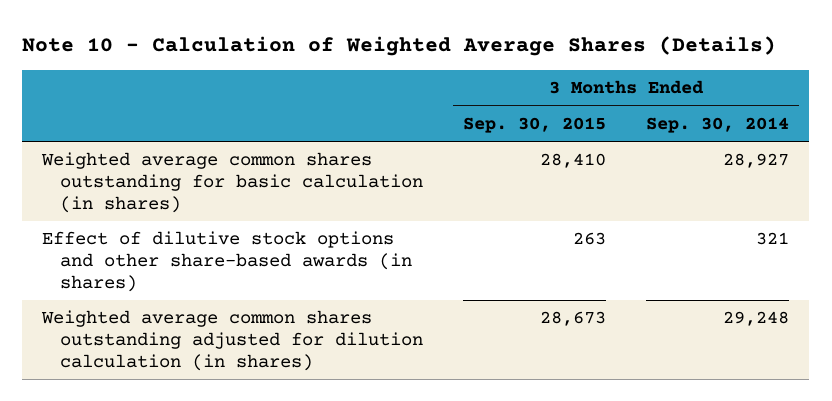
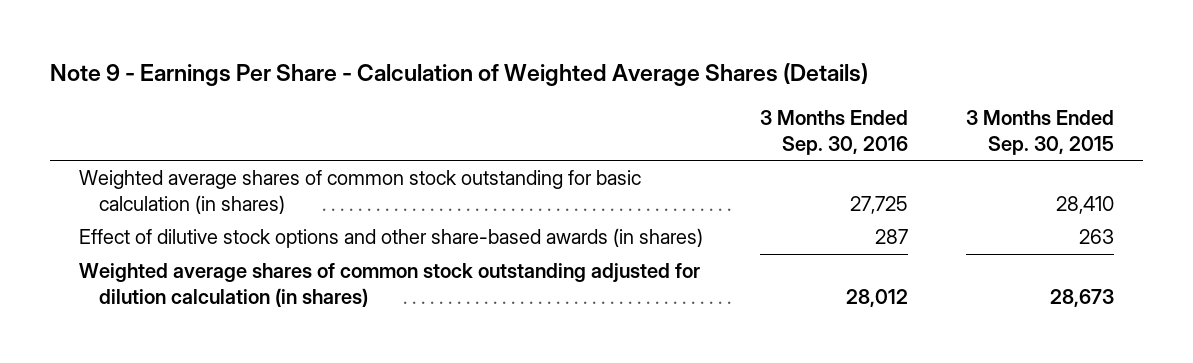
- Note 10 - Calculation of Weighted Average Shares (Details)
+ Note 9 - Earnings Per Share - Calculation of Weighted Average Shares (Details)
- | 3 Months Ended Sep. 30, 2015 | 3 Months Ended Sep. 30, 2014
+ | 3 Months Ended Sep. 30, 2016 | 3 Months Ended Sep. 30, 2015
- Weighted average common shares outstanding for basic calculation (in shares) | 28,410 | 28,927
+ Weighted average shares of common stock outstanding for basic calculation (in shares) | 27,725 | 28,410
- Weighted average common shares outstanding adjusted for dilution calculation (in shares) | 28,673 | 29,248
+ Weighted average shares of common stock outstanding adjusted for dilution calculation (in shares) | 28,012 | 28,673

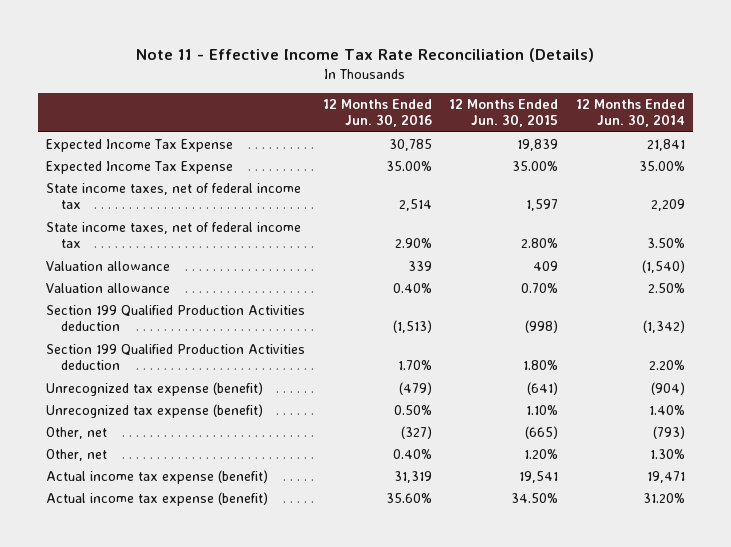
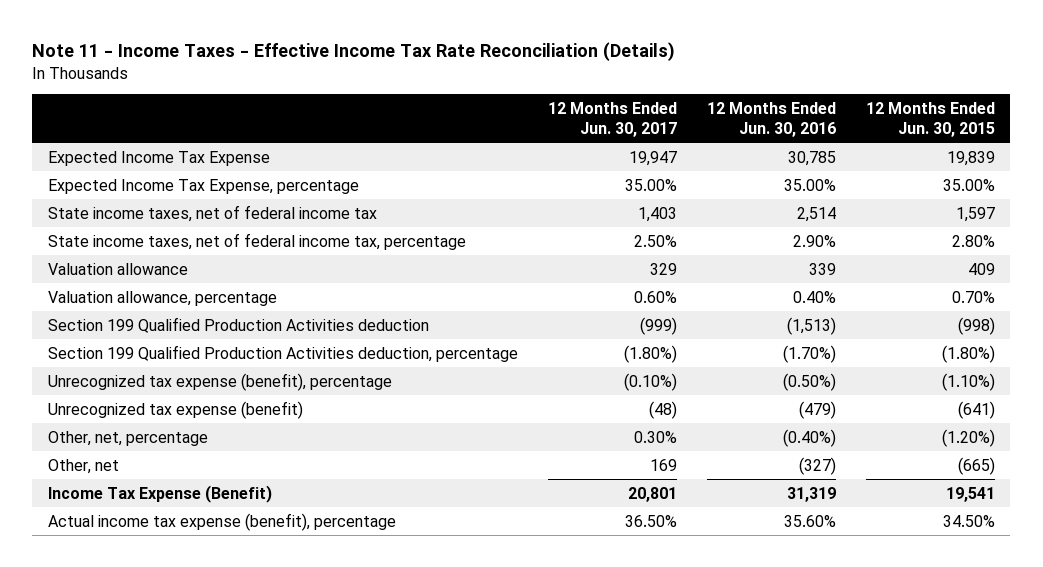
- Note 11 - Effective Income Tax Rate Reconciliation (Details)
+ Note 11 - Income Taxes - Effective Income Tax Rate Reconciliation (Details)
- | 12 Months Ended Jun. 30, 2016 | 12 Months Ended Jun. 30, 2015 | 12 Months Ended Jun. 30, 2014
+ | 12 Months Ended Jun. 30, 2017 | 12 Months Ended Jun. 30, 2016 | 12 Months Ended Jun. 30, 2015
- Expected Income Tax Expense | 35.00% | 35.00% | 35.00%
+ Expected Income Tax Expense, percentage | 35.00% | 35.00% | 35.00%
- State income taxes, net of federal income tax | 2.90% | 2.80% | 3.50%
+ State income taxes, net of federal income tax, percentage | 2.50% | 2.90% | 2.80%
- Valuation allowance | 0.40% | 0.70% | 2.50%
+ Valuation allowance, percentage | 0.60% | 0.40% | 0.70%
- Section 199 Qualified Production Activities deduction | 1.70% | 1.80% | 2.20%
+ Section 199 Qualified Production Activities deduction, percentage | (1.80%) | (1.70%) | (1.80%)
+ Unrecognized tax expense (benefit), percentage | (0.10%) | (0.50%) | (1.10%)
- Unrecognized tax expense (benefit) | 0.50% | 1.10% | 1.40%
+ Other, net, percentage | 0.30% | (0.40%) | (1.20%)
- Other, net | 0.40% | 1.20% | 1.30%
- Actual income tax expense (benefit) | 31,319 | 19,541 | 19,471
- Actual income tax expense (benefit) | 35.60% | 34.50% | 31.20%
+ Income Tax Expense (Benefit) | 20,801 | 31,319 | 19,541
+ Actual income tax expense (benefit), percentage | 36.50% | 35.60% | 34.50%

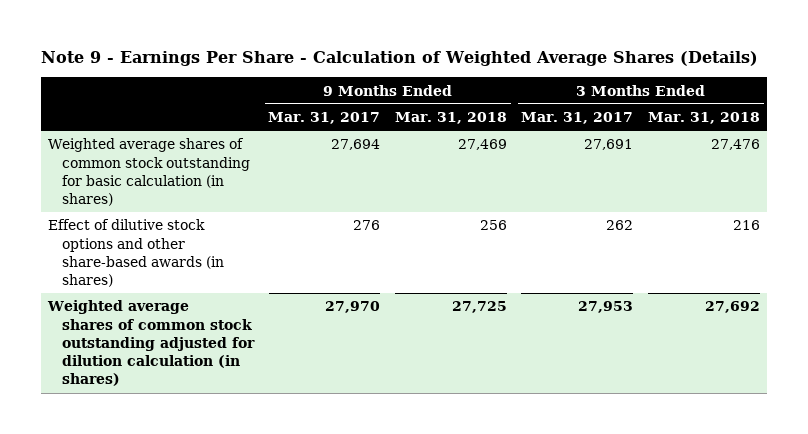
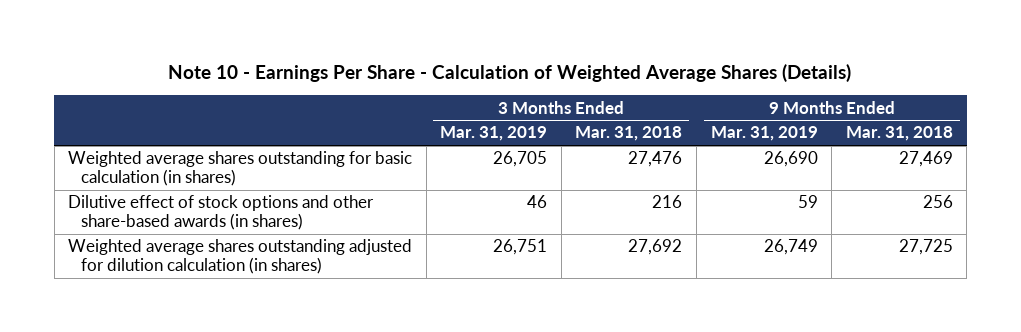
- Note 9 - Earnings Per Share - Calculation of Weighted Average Shares (Details)
+ Note 10 - Earnings Per Share - Calculation of Weighted Average Shares (Details)
- | 9 Months Ended Mar. 31, 2017 | 9 Months Ended Mar. 31, 2018 | 3 Months Ended Mar. 31, 2017 | 3 Months Ended Mar. 31, 2018
+ | 3 Months Ended Mar. 31, 2019 | 3 Months Ended Mar. 31, 2018 | 9 Months Ended Mar. 31, 2019 | 9 Months Ended Mar. 31, 2018
- Weighted average shares of common stock outstanding for basic calculation (in shares) | 27,694 | 27,469 | 27,691 | 27,476
- Effect of dilutive stock options and other share-based awards (in shares) | 276 | 256 | 262 | 216
- Weighted average shares of common stock outstanding adjusted for dilution calculation (in shares) | 27,970 | 27,725 | 27,953 | 27,692
+ Weighted average shares outstanding for basic calculation (in shares) | 26,705 | 27,476 | 26,690 | 27,469
+ Dilutive effect of stock options and other share-based awards (in shares) | 46 | 216 | 59 | 256
+ Weighted average shares outstanding adjusted for dilution calculation (in shares) | 26,751 | 27,692 | 26,749 | 27,725

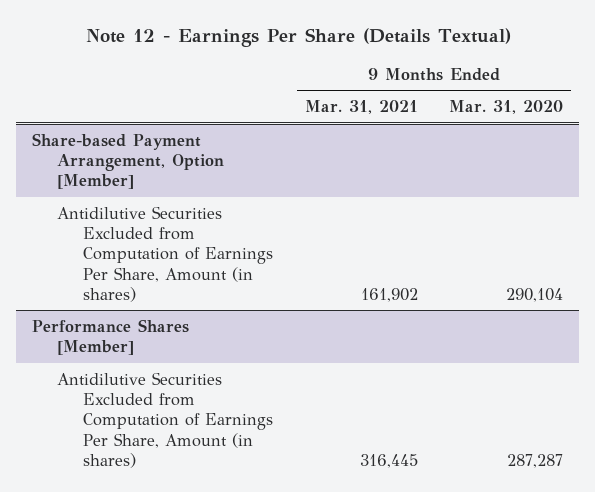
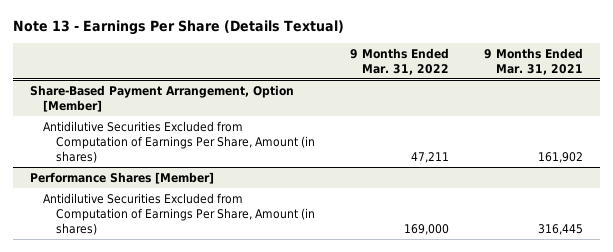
- Note 12 - Earnings Per Share (Details Textual)
+ Note 13 - Earnings Per Share (Details Textual)
- | 9 Months Ended Mar. 31, 2021 | 9 Months Ended Mar. 31, 2020
+ | 9 Months Ended Mar. 31, 2022 | 9 Months Ended Mar. 31, 2021
- Share-based Payment Arrangement, Option [Member]
+ Share-Based Payment Arrangement, Option [Member]

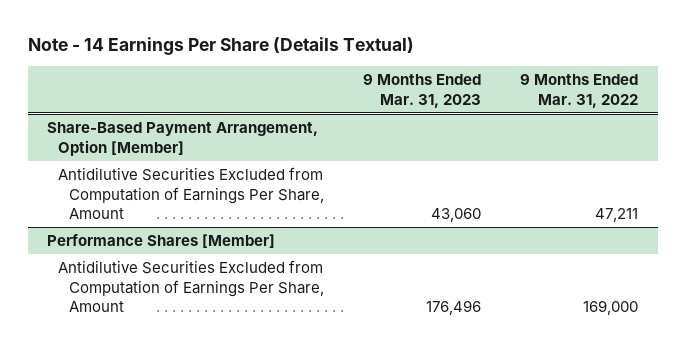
- Note 13 - Earnings Per Share (Details Textual)
+ Note - 14 Earnings Per Share (Details Textual)
- | 9 Months Ended Mar. 31, 2022 | 9 Months Ended Mar. 31, 2021
+ | 9 Months Ended Mar. 31, 2023 | 9 Months Ended Mar. 31, 2022
@ Share-Based Payment Arrangement, Option [Member]
- Antidilutive Securities Excluded from Computation of Earnings Per Share, Amount (in shares) | 47,211 | 161,902
+ Antidilutive Securities Excluded from Computation of Earnings Per Share, Amount | 43,060 | 47,211
@ Performance Shares [Member]
- Antidilutive Securities Excluded from Computation of Earnings Per Share, Amount (in shares) | 169,000 | 316,445
+ Antidilutive Securities Excluded from Computation of Earnings Per Share, Amount | 176,496 | 169,000

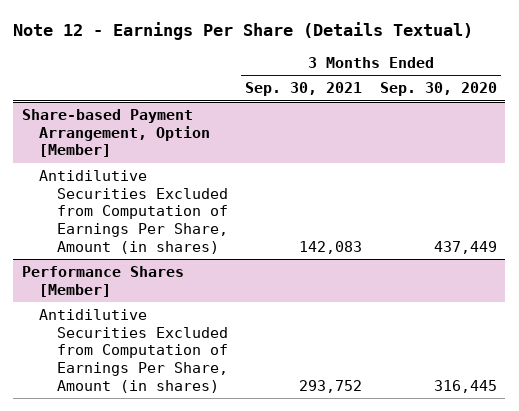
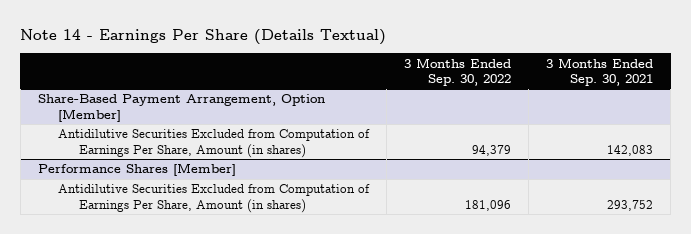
- Note 12 - Earnings Per Share (Details Textual)
+ Note 14 - Earnings Per Share (Details Textual)
- | 3 Months Ended Sep. 30, 2021 | 3 Months Ended Sep. 30, 2020
+ | 3 Months Ended Sep. 30, 2022 | 3 Months Ended Sep. 30, 2021
- Share-based Payment Arrangement, Option [Member]
+ Share-Based Payment Arrangement, Option [Member]

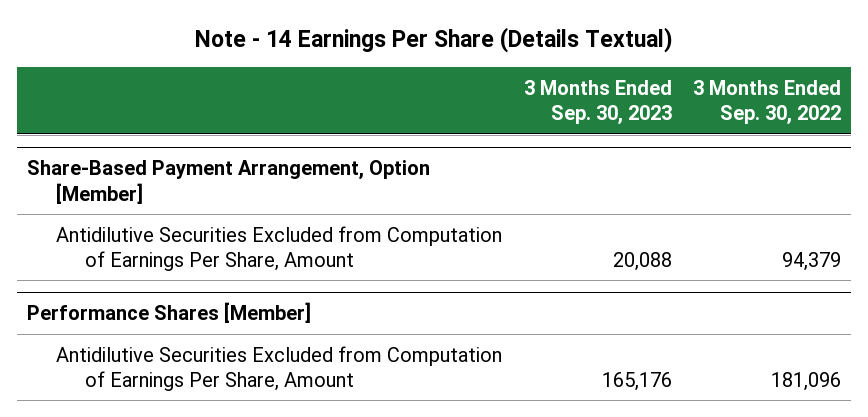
- Note 14 - Earnings Per Share (Details Textual)
+ Note - 14 Earnings Per Share (Details Textual)
- | 3 Months Ended Sep. 30, 2022 | 3 Months Ended Sep. 30, 2021
+ | 3 Months Ended Sep. 30, 2023 | 3 Months Ended Sep. 30, 2022
@ Share-Based Payment Arrangement, Option [Member]
- Antidilutive Securities Excluded from Computation of Earnings Per Share, Amount (in shares) | 94,379 | 142,083
+ Antidilutive Securities Excluded from Computation of Earnings Per Share, Amount | 20,088 | 94,379
@ Performance Shares [Member]
- Antidilutive Securities Excluded from Computation of Earnings Per Share, Amount (in shares) | 181,096 | 293,752
+ Antidilutive Securities Excluded from Computation of Earnings Per Share, Amount | 165,176 | 181,096

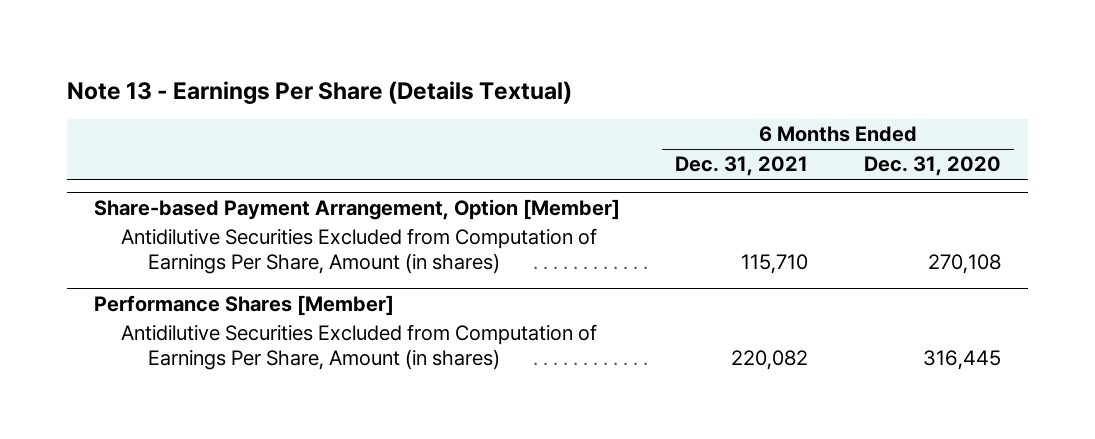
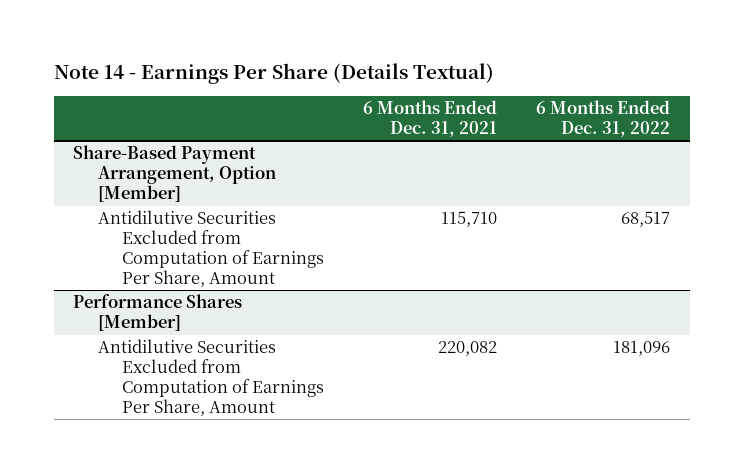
- Note 13 - Earnings Per Share (Details Textual)
+ Note 14 - Earnings Per Share (Details Textual)
- | 6 Months Ended Dec. 31, 2021 | 6 Months Ended Dec. 31, 2020
+ | 6 Months Ended Dec. 31, 2021 | 6 Months Ended Dec. 31, 2022
- Share-based Payment Arrangement, Option [Member]
- Antidilutive Securities Excluded from Computation of Earnings Per Share, Amount (in shares) | 115,710 | 270,108
+ Share-Based Payment Arrangement, Option [Member]
+ Antidilutive Securities Excluded from Computation of Earnings Per Share, Amount | 115,710 | 68,517
@ Performance Shares [Member]
- Antidilutive Securities Excluded from Computation of Earnings Per Share, Amount (in shares) | 220,082 | 316,445
+ Antidilutive Securities Excluded from Computation of Earnings Per Share, Amount | 220,082 | 181,096

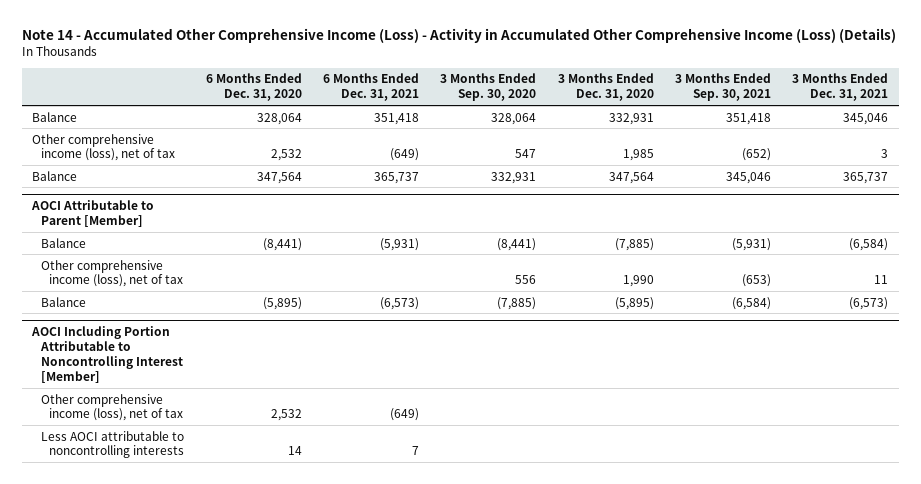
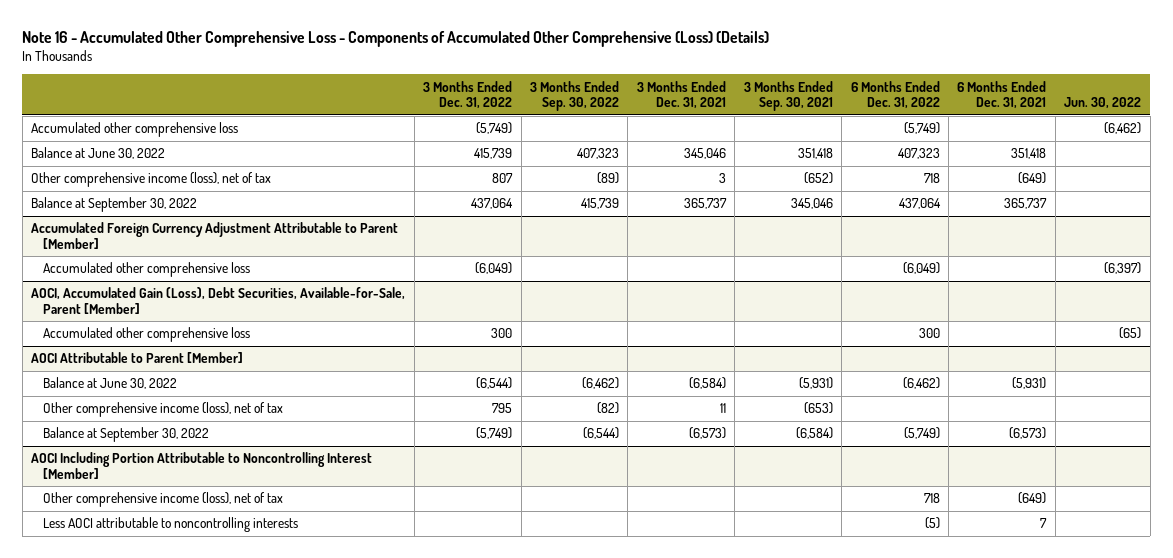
- Note 14 - Accumulated Other Comprehensive Income (Loss) - Activity in Accumulated Other Comprehensive Income (Loss) (Details)
+ Note 16 - Accumulated Other Comprehensive Loss - Components of Accumulated Other Comprehensive (Loss) (Details)
- | 6 Months Ended Dec. 31, 2020 | 6 Months Ended Dec. 31, 2021 | 3 Months Ended Sep. 30, 2020 | 3 Months Ended Dec. 31, 2020 | 3 Months Ended Sep. 30, 2021 | 3 Months Ended Dec. 31, 2021
+ | 3 Months Ended Dec. 31, 2022 | 3 Months Ended Sep. 30, 2022 | 3 Months Ended Dec. 31, 2021 | 3 Months Ended Sep. 30, 2021 | 6 Months Ended Dec. 31, 2022 | 6 Months Ended Dec. 31, 2021 | Jun. 30, 2022
- Balance | 328,064 | 351,418 | 328,064 | 332,931 | 351,418 | 345,046
+ Accumulated other comprehensive loss | (5,749) | | | | (5,749) | | (6,462)
+ Balance at June 30, 2022 | 415,739 | 407,323 | 345,046 | 351,418 | 407,323 | 351,418 |
- Balance | 347,564 | 365,737 | 332,931 | 347,564 | 345,046 | 365,737
+ Balance at September 30, 2022 | 437,064 | 415,739 | 365,737 | 345,046 | 437,064 | 365,737 |
+ Accumulated Foreign Currency Adjustment Attributable to Parent [Member]
+ Accumulated other comprehensive loss | (6,049) | | | | (6,049) | | (6,397)
+ AOCI, Accumulated Gain (Loss), Debt Securities, Available-for-Sale, Parent [Member]
+ Accumulated other comprehensive loss | 300 | | | | 300 | | (65)
@ AOCI Attributable to Parent [Member]
- Balance | (8,441) | (5,931) | (8,441) | (7,885) | (5,931) | (6,584)
+ Balance at June 30, 2022 | (6,544) | (6,462) | (6,584) | (5,931) | (6,462) | (5,931) |
- Balance | (5,895) | (6,573) | (7,885) | (5,895) | (6,584) | (6,573)
+ Balance at September 30, 2022 | (5,749) | (6,544) | (6,573) | (6,584) | (5,749) | (6,573) |

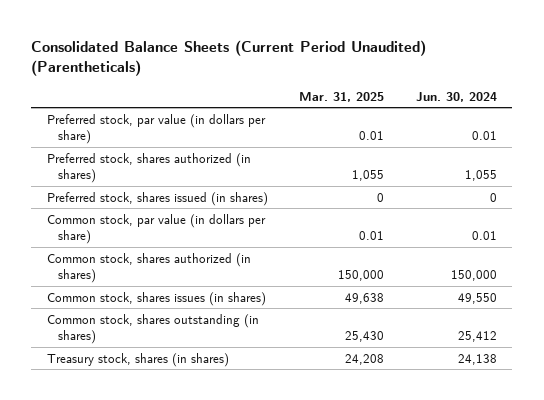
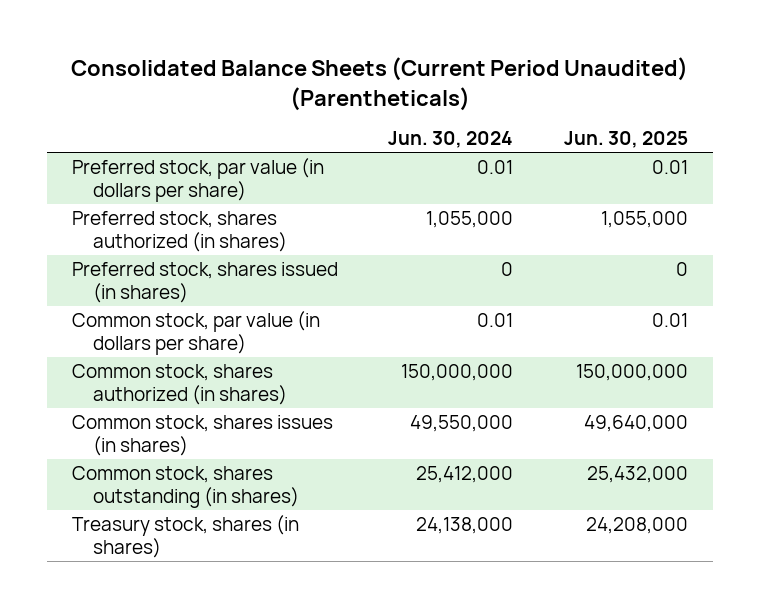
- | Mar. 31, 2025 | Jun. 30, 2024
+ | Jun. 30, 2024 | Jun. 30, 2025
- Preferred stock, shares authorized (in shares) | 1,055 | 1,055
+ Preferred stock, shares authorized (in shares) | 1,055,000 | 1,055,000
- Common stock, shares authorized (in shares) | 150,000 | 150,000
- Common stock, shares issues (in shares) | 49,638 | 49,550
- Common stock, shares outstanding (in shares) | 25,430 | 25,412
- Treasury stock, shares (in shares) | 24,208 | 24,138
+ Common stock, shares authorized (in shares) | 150,000,000 | 150,000,000
+ Common stock, shares issues (in shares) | 49,550,000 | 49,640,000
+ Common stock, shares outstanding (in shares) | 25,412,000 | 25,432,000
+ Treasury stock, shares (in shares) | 24,138,000 | 24,208,000

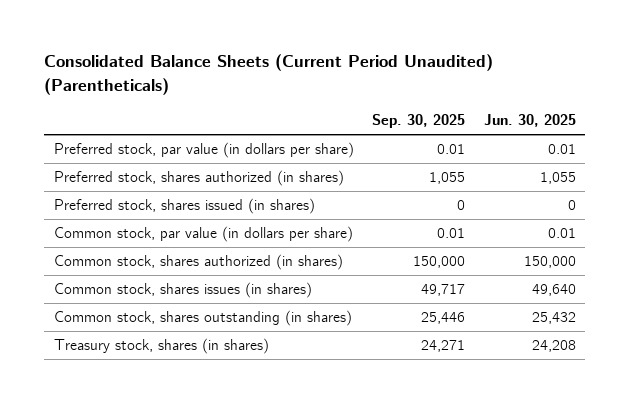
- | Jun. 30, 2024 | Jun. 30, 2025
+ | Sep. 30, 2025 | Jun. 30, 2025
- Preferred stock, shares authorized (in shares) | 1,055,000 | 1,055,000
+ Preferred stock, shares authorized (in shares) | 1,055 | 1,055
- Common stock, shares authorized (in shares) | 150,000,000 | 150,000,000
- Common stock, shares issues (in shares) | 49,550,000 | 49,640,000
- Common stock, shares outstanding (in shares) | 25,412,000 | 25,432,000
- Treasury stock, shares (in shares) | 24,138,000 | 24,208,000
+ Common stock, shares authorized (in shares) | 150,000 | 150,000
+ Common stock, shares issues (in shares) | 49,717 | 49,640
+ Common stock, shares outstanding (in shares) | 25,446 | 25,432
+ Treasury stock, shares (in shares) | 24,271 | 24,208

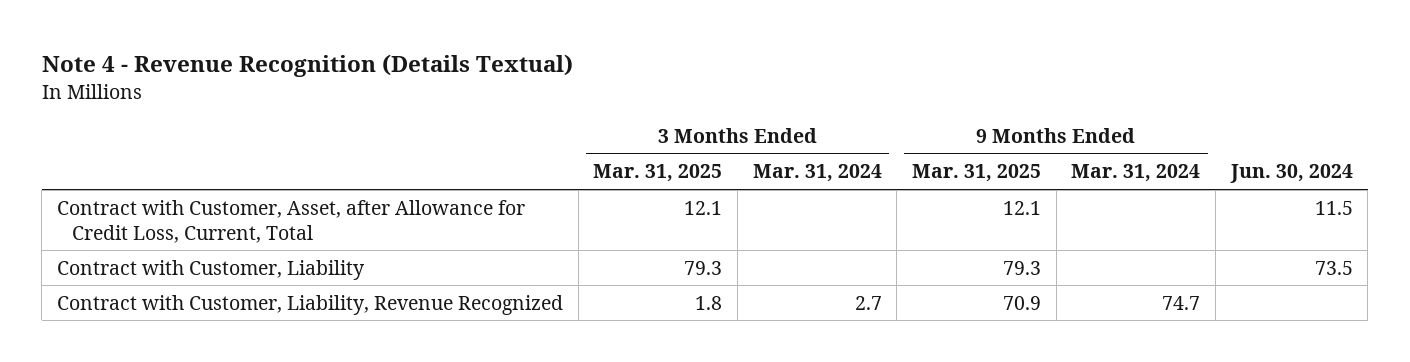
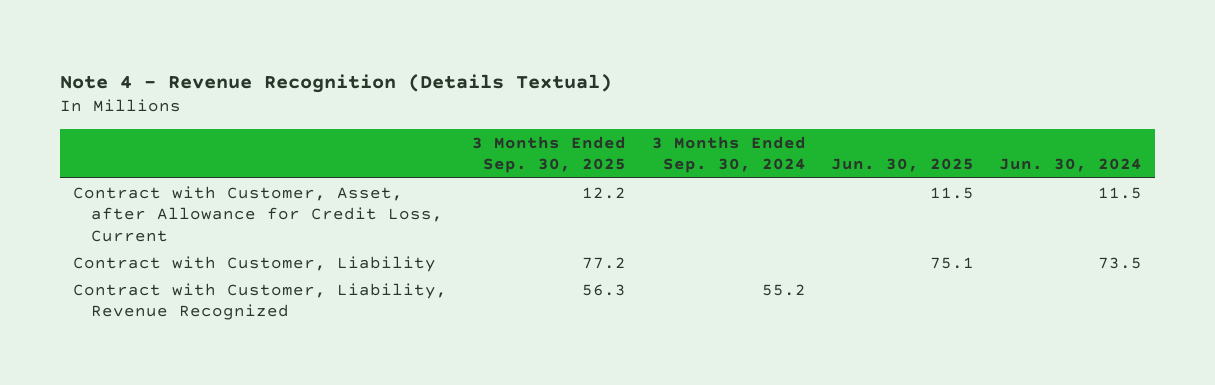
- | 3 Months Ended Mar. 31, 2025 | 3 Months Ended Mar. 31, 2024 | 9 Months Ended Mar. 31, 2025 | 9 Months Ended Mar. 31, 2024 | Jun. 30, 2024
+ | 3 Months Ended Sep. 30, 2025 | 3 Months Ended Sep. 30, 2024 | Jun. 30, 2025 | Jun. 30, 2024
- Contract with Customer, Asset, after Allowance for Credit Loss, Current, Total | 12.1 | | 12.1 | | 11.5
+ Contract with Customer, Asset, after Allowance for Credit Loss, Current | 12.2 | | 11.5 | 11.5

